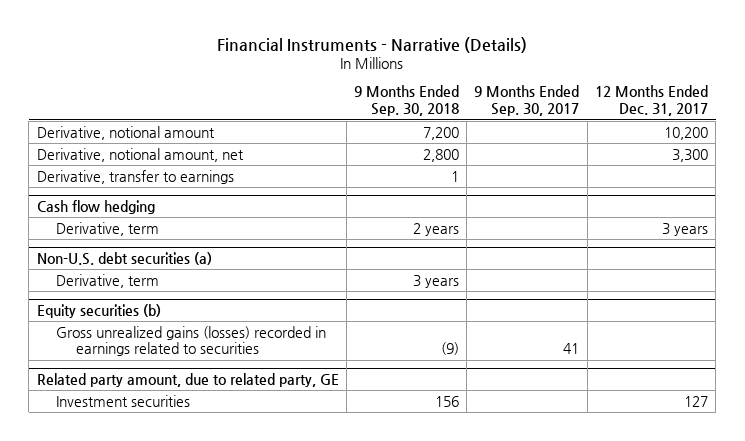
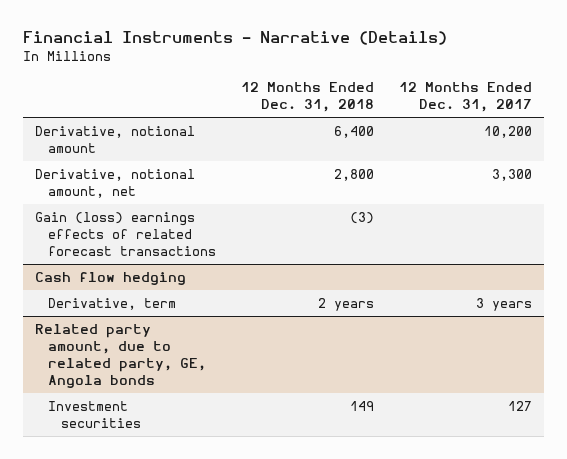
- | 9 Months Ended Sep. 30, 2018 | 9 Months Ended Sep. 30, 2017 | 12 Months Ended Dec. 31, 2017
+ | 12 Months Ended Dec. 31, 2018 | 12 Months Ended Dec. 31, 2017
- Derivative, transfer to earnings | 1 | |
+ Gain (loss) earnings effects of related forecast transactions | (3) |
- Non-U.S. debt securities (a)
- Derivative, term | 3 years | |
- Equity securities (b)
- Gross unrealized gains (losses) recorded in earnings related to securities | (9) | 41 |
- Related party amount, due to related party, GE
+ Related party amount, due to related party, GE, Angola bonds

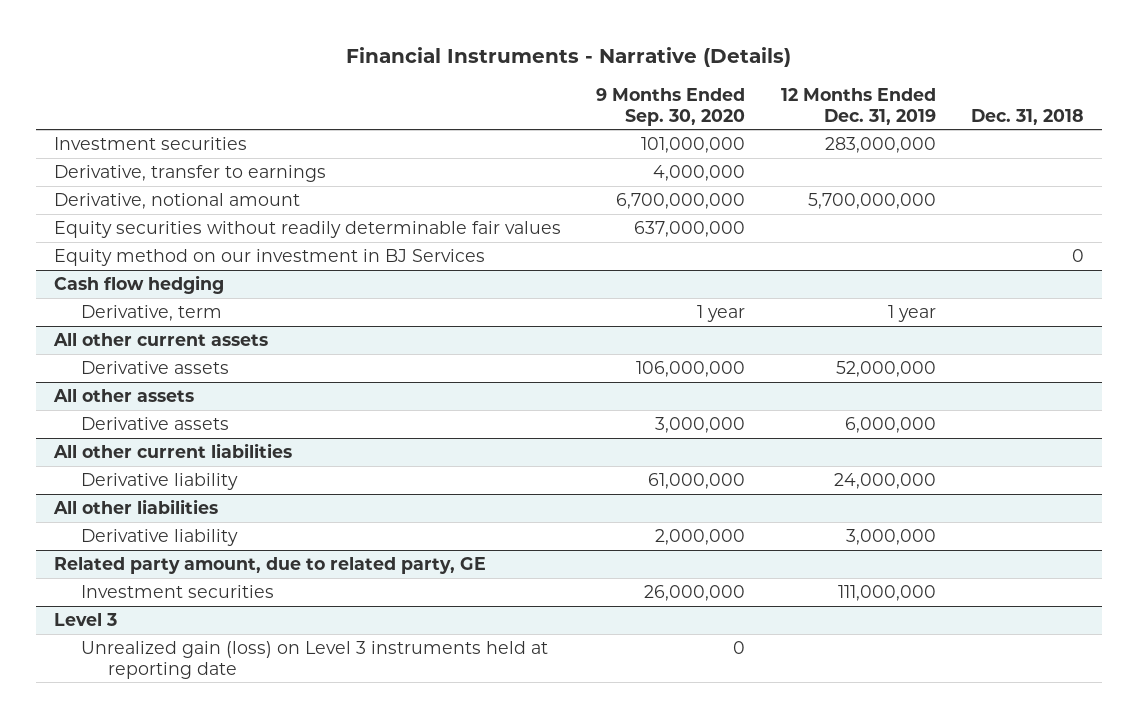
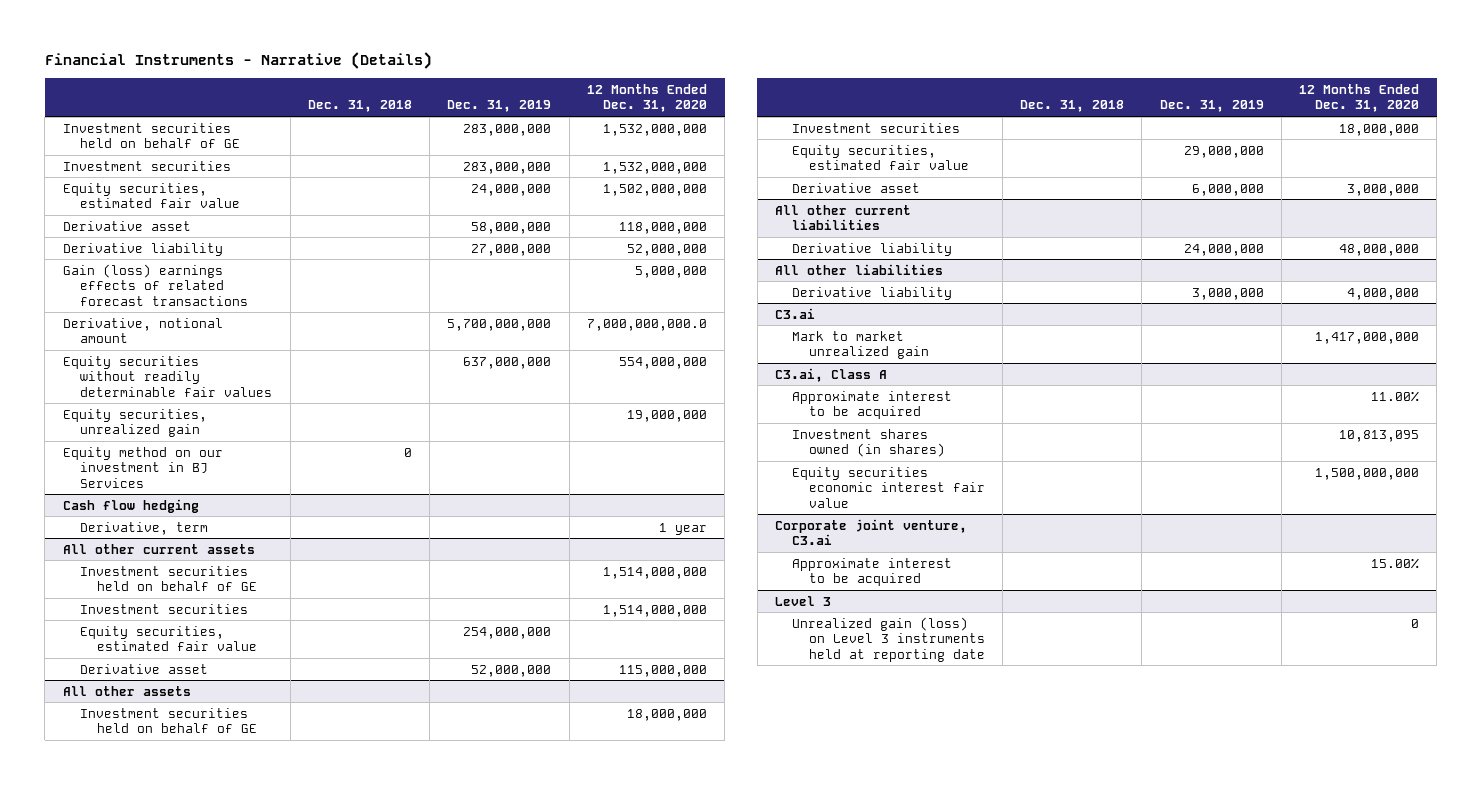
- | 9 Months Ended Sep. 30, 2020 | 12 Months Ended Dec. 31, 2019 | Dec. 31, 2018
+ | Dec. 31, 2018 | Dec. 31, 2019 | 12 Months Ended Dec. 31, 2020
+ Investment securities held on behalf of GE | | 283,000,000 | 1,532,000,000
- Derivative, transfer to earnings | 4,000,000 | |
+ Equity securities, estimated fair value | | 24,000,000 | 1,502,000,000
+ Derivative asset | | 58,000,000 | 118,000,000
+ Derivative liability | | 27,000,000 | 52,000,000
+ Gain (loss) earnings effects of related forecast transactions | | | 5,000,000
+ Equity securities, unrealized gain | | | 19,000,000
@ All other current assets
- Derivative assets | 106,000,000 | 52,000,000 |
+ Investment securities held on behalf of GE | | | 1,514,000,000
+ Investment securities | | | 1,514,000,000
+ Equity securities, estimated fair value | | 254,000,000 |
+ Derivative asset | | 52,000,000 | 115,000,000
@ All other assets
- Derivative assets | 3,000,000 | 6,000,000 |
+ Investment securities held on behalf of GE | | | 18,000,000
+ Investment securities | | | 18,000,000
+ Equity securities, estimated fair value | | 29,000,000 |
+ Derivative asset | | 6,000,000 | 3,000,000
- Related party amount, due to related party, GE
- Investment securities | 26,000,000 | 111,000,000 |
+ C3.ai
+ Mark to market unrealized gain | | | 1,417,000,000
+ C3.ai, Class A
+ Approximate interest to be acquired | | | 11.00%
+ Investment shares owned (in shares) | | | 10,813,095
+ Equity securities economic interest fair value | | | 1,500,000,000
+ Corporate joint venture, C3.ai
+ Approximate interest to be acquired | | | 15.00%

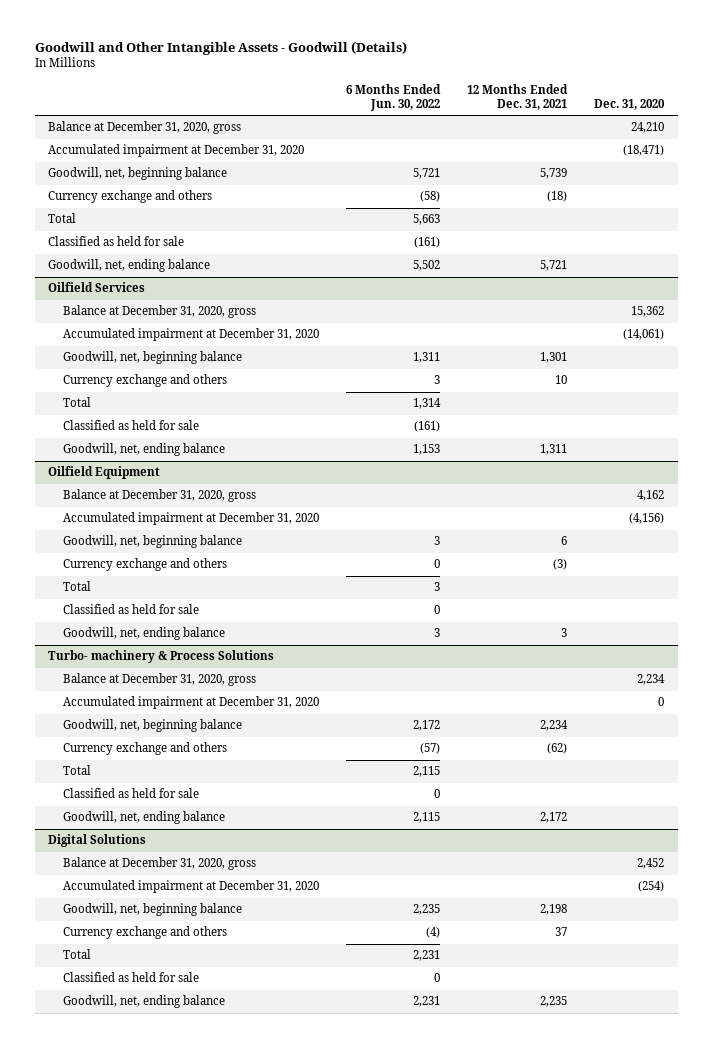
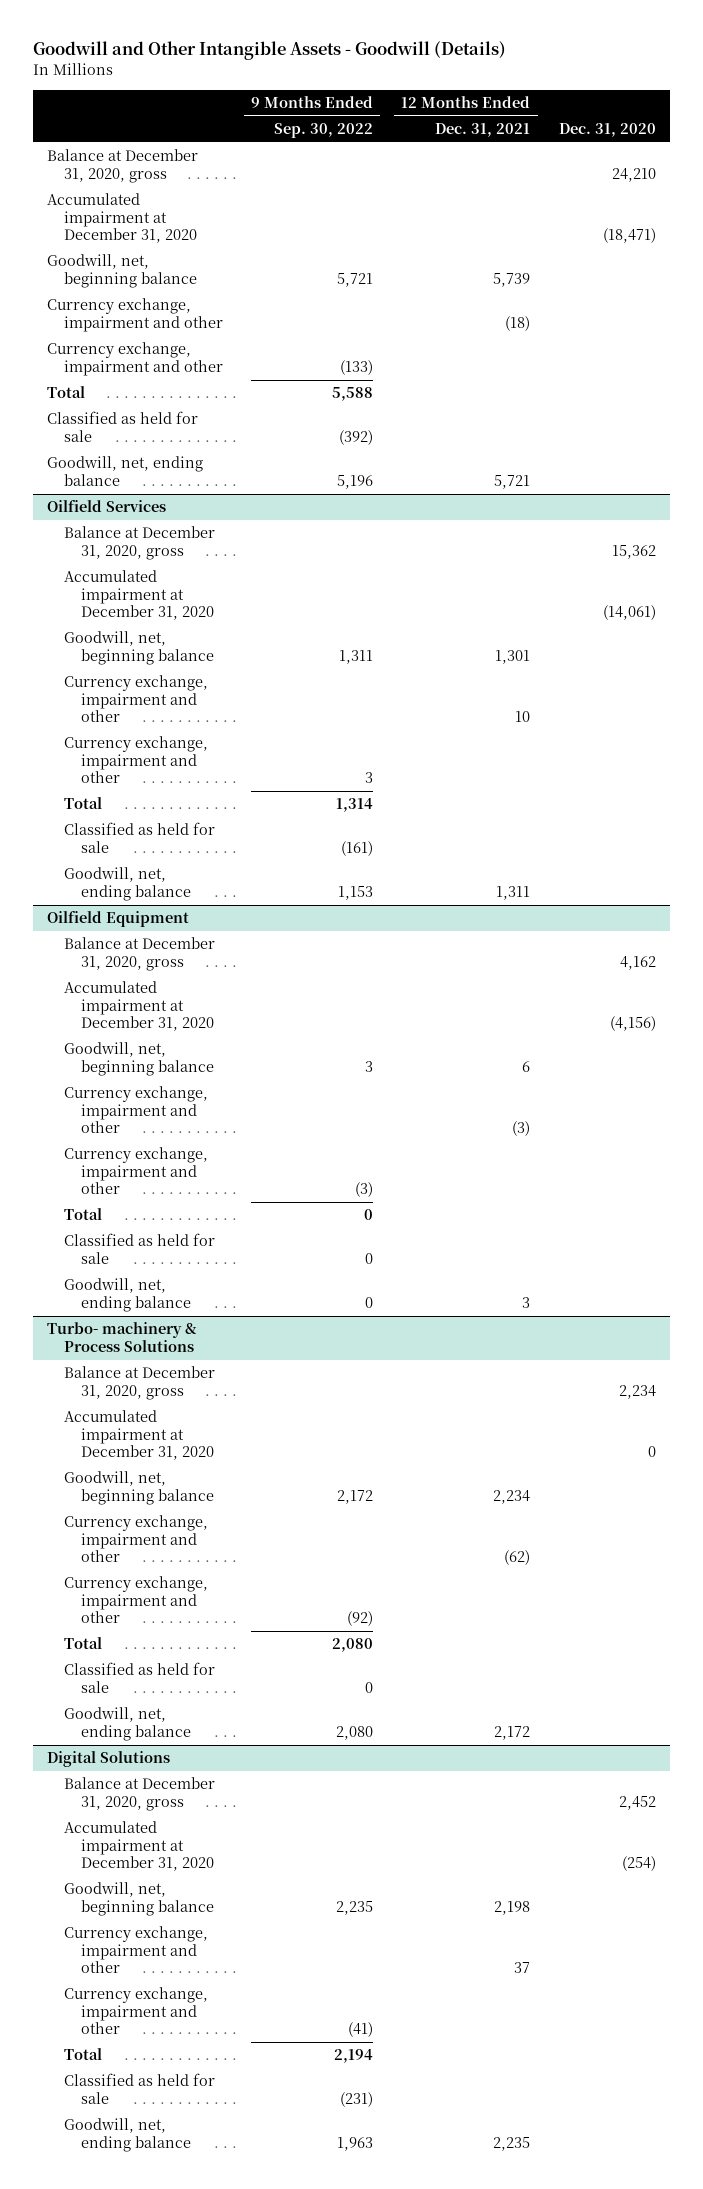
- | 6 Months Ended Jun. 30, 2022 | 12 Months Ended Dec. 31, 2021 | Dec. 31, 2020
+ | 9 Months Ended Sep. 30, 2022 | 12 Months Ended Dec. 31, 2021 | Dec. 31, 2020
- Currency exchange and others | (58) | (18) |
+ Currency exchange, impairment and other | | (18) |
+ Currency exchange, impairment and other | (133) | |
@ Oilfield Services
- Currency exchange and others | 3 | 10 |
+ Currency exchange, impairment and other | | 10 |
+ Currency exchange, impairment and other | 3 | |
@ Oilfield Equipment
- Currency exchange and others | 0 | (3) |
+ Currency exchange, impairment and other | | (3) |
+ Currency exchange, impairment and other | (3) | |
@ Turbo- machinery & Process Solutions
- Currency exchange and others | (57) | (62) |
+ Currency exchange, impairment and other | | (62) |
+ Currency exchange, impairment and other | (92) | |
@ Digital Solutions
- Currency exchange and others | (4) | 37 |
+ Currency exchange, impairment and other | | 37 |
+ Currency exchange, impairment and other | (41) | |

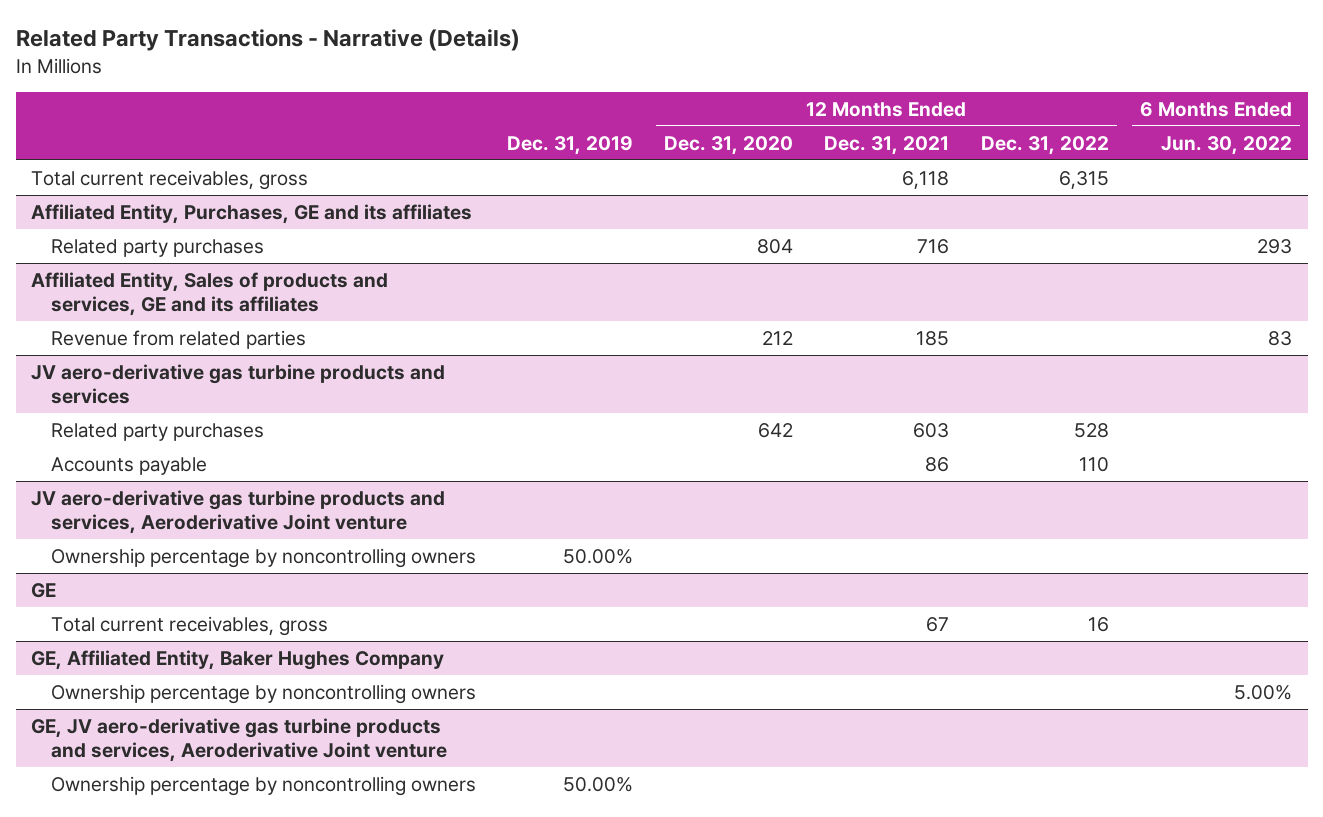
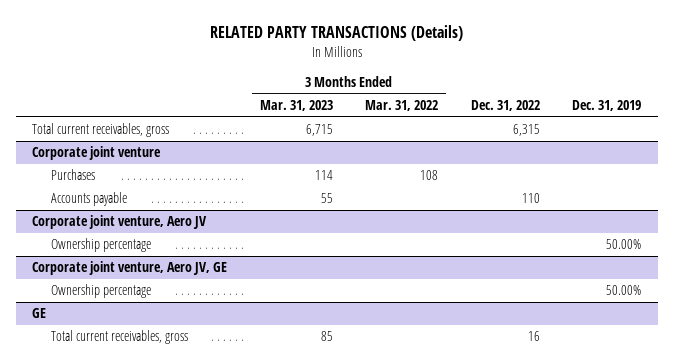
- Related Party Transactions - Narrative (Details)
+ RELATED PARTY TRANSACTIONS (Details)
- | Dec. 31, 2019 | 12 Months Ended Dec. 31, 2020 | 12 Months Ended Dec. 31, 2021 | 12 Months Ended Dec. 31, 2022 | 6 Months Ended Jun. 30, 2022
+ | 3 Months Ended Mar. 31, 2023 | 3 Months Ended Mar. 31, 2022 | Dec. 31, 2022 | Dec. 31, 2019
- Affiliated Entity, Purchases, GE and its affiliates
- Related party purchases | | 804 | 716 | | 293
- Affiliated Entity, Sales of products and services, GE and its affiliates
- Revenue from related parties | | 212 | 185 | | 83
- JV aero-derivative gas turbine products and services
- Related party purchases | | 642 | 603 | 528 |
+ Corporate joint venture
+ Purchases | 114 | 108 | |
- JV aero-derivative gas turbine products and services, Aeroderivative Joint venture
- Ownership percentage by noncontrolling owners | 50.00% | | | |
+ Corporate joint venture, Aero JV
+ Ownership percentage | | | | 50.00%
+ Corporate joint venture, Aero JV, GE
+ Ownership percentage | | | | 50.00%
- GE, Affiliated Entity, Baker Hughes Company
- Ownership percentage by noncontrolling owners | | | | | 5.00%
- GE, JV aero-derivative gas turbine products and services, Aeroderivative Joint venture
- Ownership percentage by noncontrolling owners | 50.00% | | | |

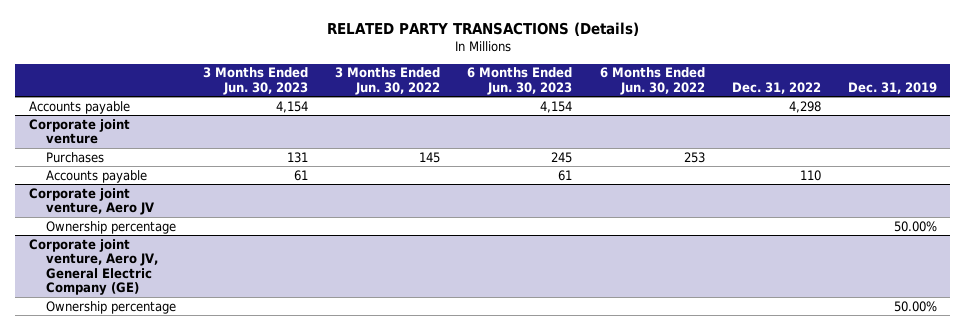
- | 3 Months Ended Mar. 31, 2023 | 3 Months Ended Mar. 31, 2022 | Dec. 31, 2022 | Dec. 31, 2019
+ | 3 Months Ended Jun. 30, 2023 | 3 Months Ended Jun. 30, 2022 | 6 Months Ended Jun. 30, 2023 | 6 Months Ended Jun. 30, 2022 | Dec. 31, 2022 | Dec. 31, 2019
- Total current receivables, gross | 6,715 | | 6,315 |
+ Accounts payable | 4,154 | | 4,154 | | 4,298 |
- Corporate joint venture, Aero JV, GE
+ Corporate joint venture, Aero JV, General Electric Company (GE)
- GE
- Total current receivables, gross | 85 | | 16 |

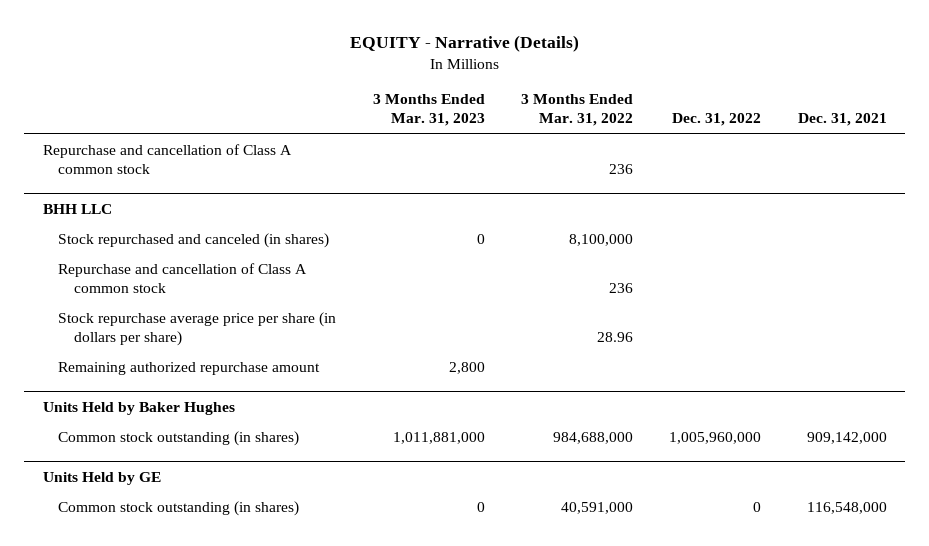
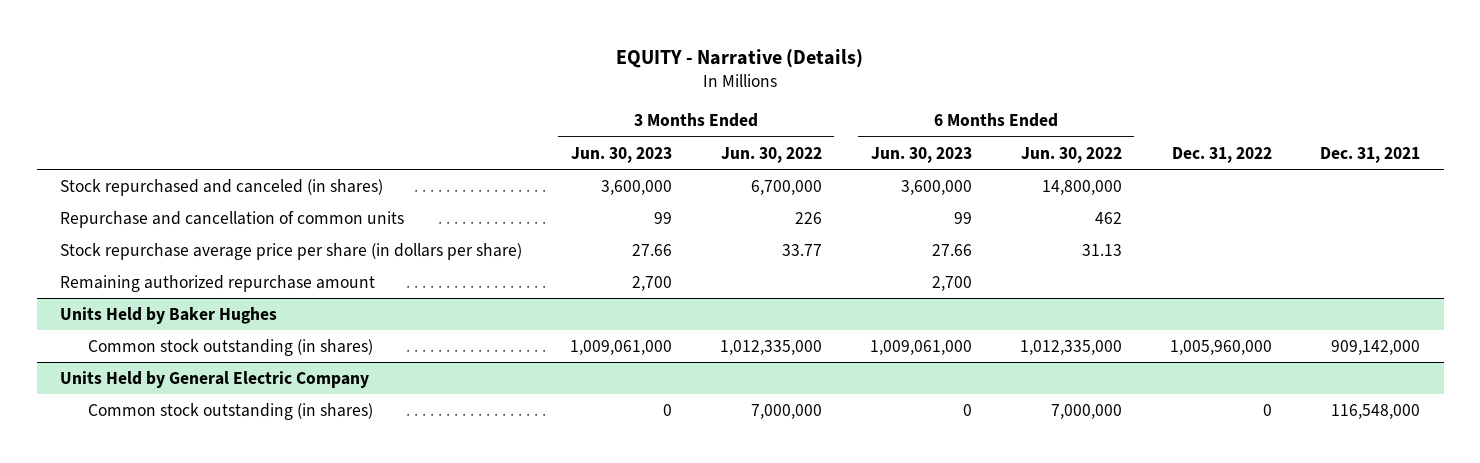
- | 3 Months Ended Mar. 31, 2023 | 3 Months Ended Mar. 31, 2022 | Dec. 31, 2022 | Dec. 31, 2021
+ | 3 Months Ended Jun. 30, 2023 | 3 Months Ended Jun. 30, 2022 | 6 Months Ended Jun. 30, 2023 | 6 Months Ended Jun. 30, 2022 | Dec. 31, 2022 | Dec. 31, 2021
- Repurchase and cancellation of Class A common stock | | 236 | |
- BHH LLC
- Stock repurchased and canceled (in shares) | 0 | 8,100,000 | |
- Repurchase and cancellation of Class A common stock | | 236 | |
- Stock repurchase average price per share (in dollars per share) | | 28.96 | |
- Remaining authorized repurchase amount | 2,800 | | |
+ Stock repurchased and canceled (in shares) | 3,600,000 | 6,700,000 | 3,600,000 | 14,800,000 | |
+ Repurchase and cancellation of common units | 99 | 226 | 99 | 462 | |
+ Stock repurchase average price per share (in dollars per share) | 27.66 | 33.77 | 27.66 | 31.13 | |
+ Remaining authorized repurchase amount | 2,700 | | 2,700 | | |
- Units Held by GE
+ Units Held by General Electric Company

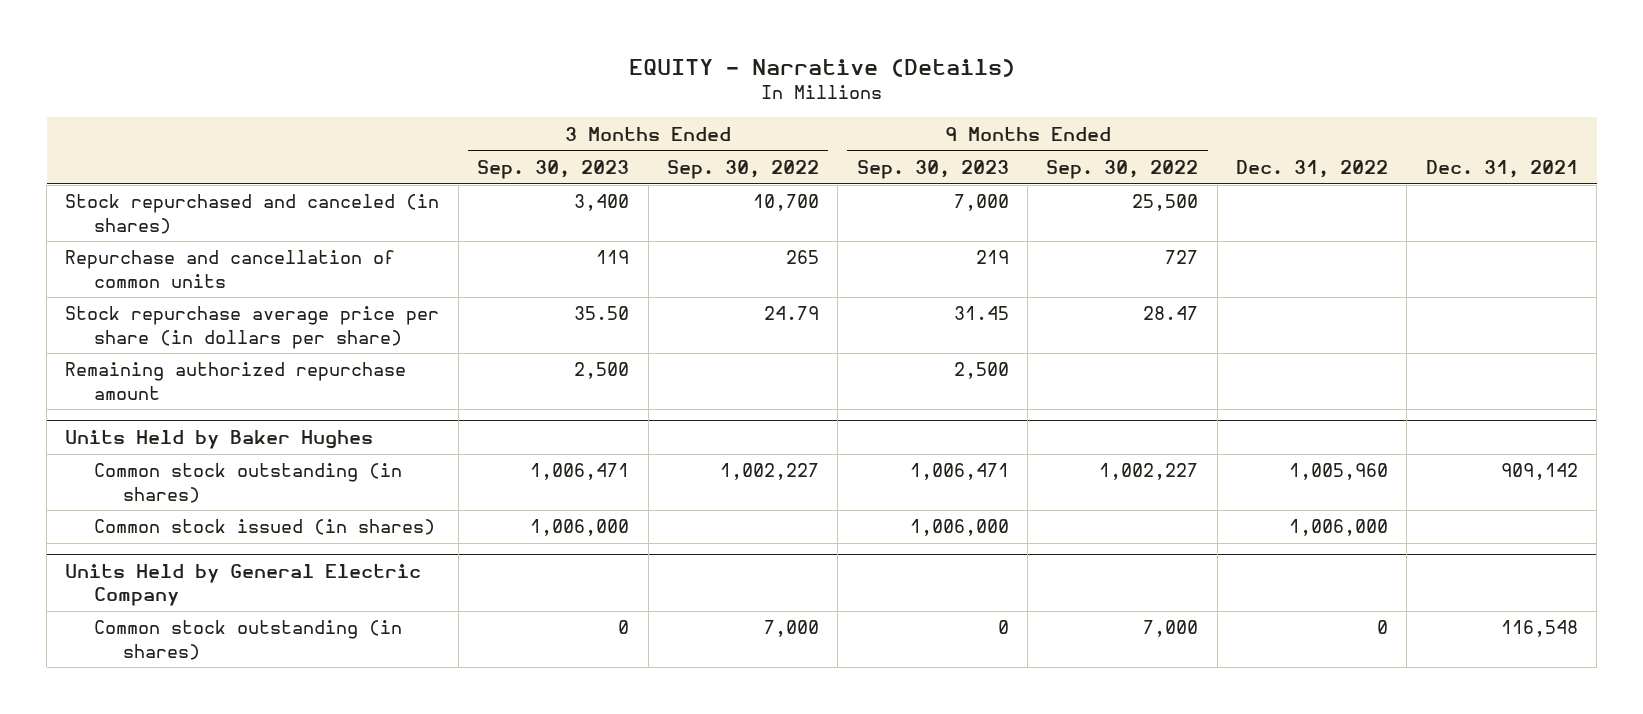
- | 3 Months Ended Jun. 30, 2023 | 3 Months Ended Jun. 30, 2022 | 6 Months Ended Jun. 30, 2023 | 6 Months Ended Jun. 30, 2022 | Dec. 31, 2022 | Dec. 31, 2021
+ | 3 Months Ended Sep. 30, 2023 | 3 Months Ended Sep. 30, 2022 | 9 Months Ended Sep. 30, 2023 | 9 Months Ended Sep. 30, 2022 | Dec. 31, 2022 | Dec. 31, 2021
@ Units Held by Baker Hughes
- Common stock outstanding (in shares) | 1,009,061,000 | 1,012,335,000 | 1,009,061,000 | 1,012,335,000 | 1,005,960,000 | 909,142,000
+ Common stock outstanding (in shares) | 1,006,471 | 1,002,227 | 1,006,471 | 1,002,227 | 1,005,960 | 909,142
+ Common stock issued (in shares) | 1,006,000 | | 1,006,000 | | 1,006,000 |
@ Units Held by General Electric Company
- Common stock outstanding (in shares) | 0 | 7,000,000 | 0 | 7,000,000 | 0 | 116,548,000
+ Common stock outstanding (in shares) | 0 | 7,000 | 0 | 7,000 | 0 | 116,548

